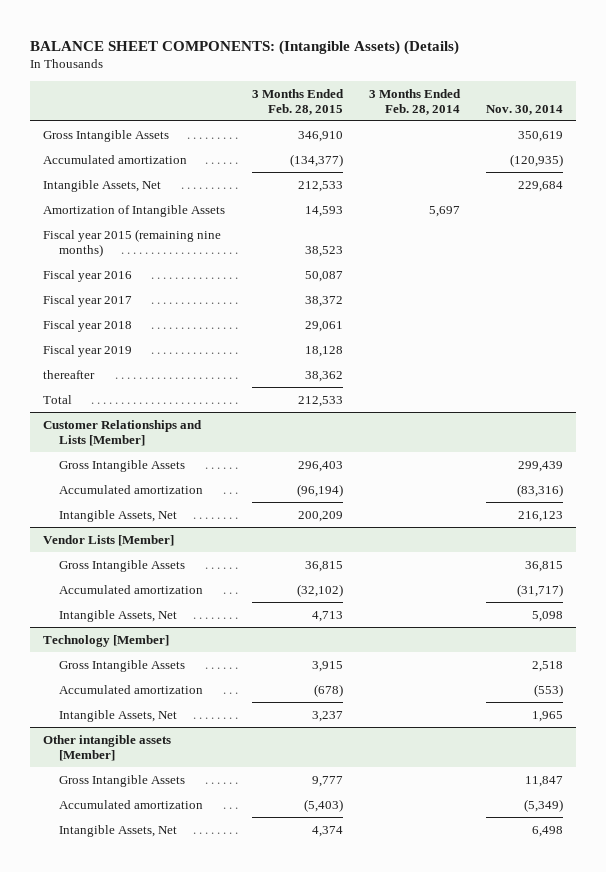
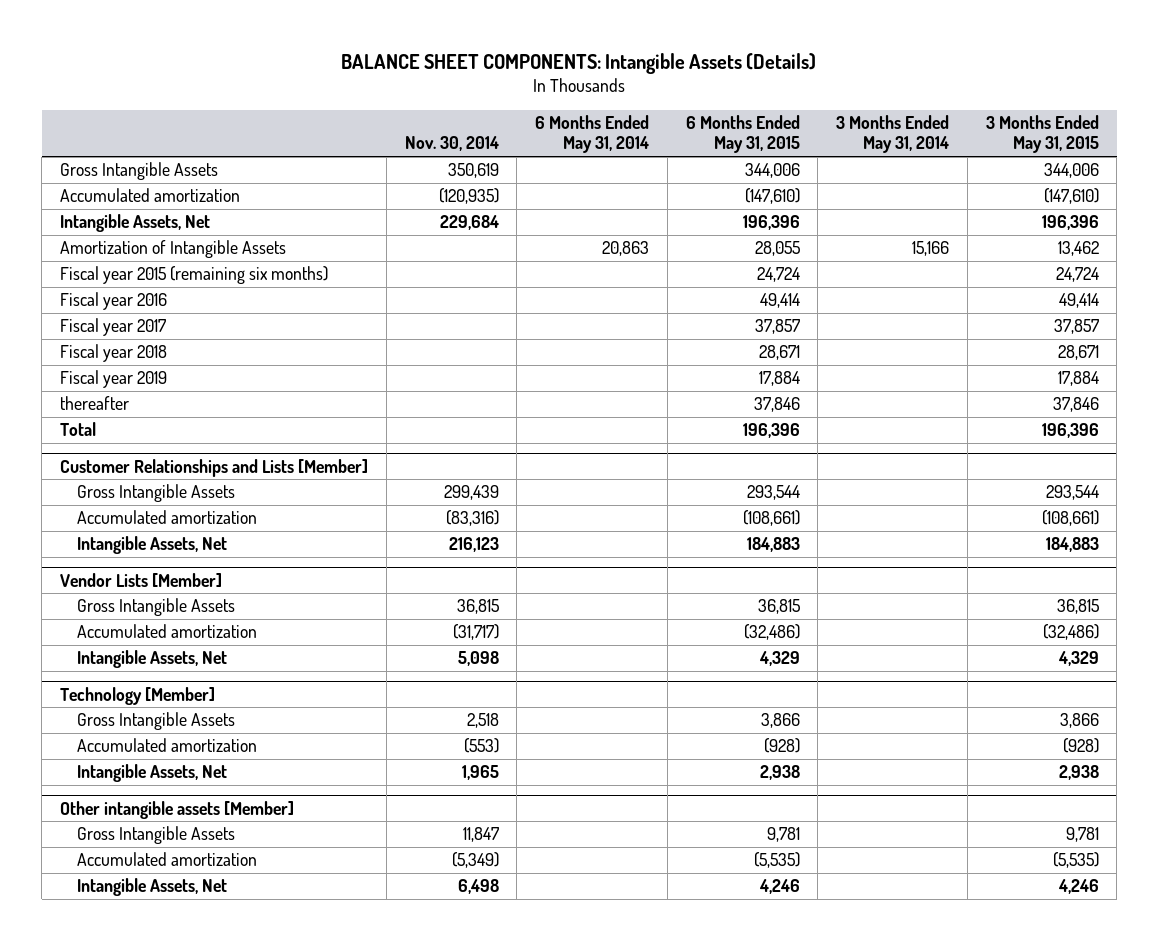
- BALANCE SHEET COMPONENTS: (Intangible Assets) (Details)
+ BALANCE SHEET COMPONENTS: Intangible Assets (Details)
- | 3 Months Ended Feb. 28, 2015 | 3 Months Ended Feb. 28, 2014 | Nov. 30, 2014
+ | Nov. 30, 2014 | 6 Months Ended May 31, 2014 | 6 Months Ended May 31, 2015 | 3 Months Ended May 31, 2014 | 3 Months Ended May 31, 2015
- Fiscal year 2015 (remaining nine months) | 38,523 | |
+ Fiscal year 2015 (remaining six months) | | | 24,724 | | 24,724

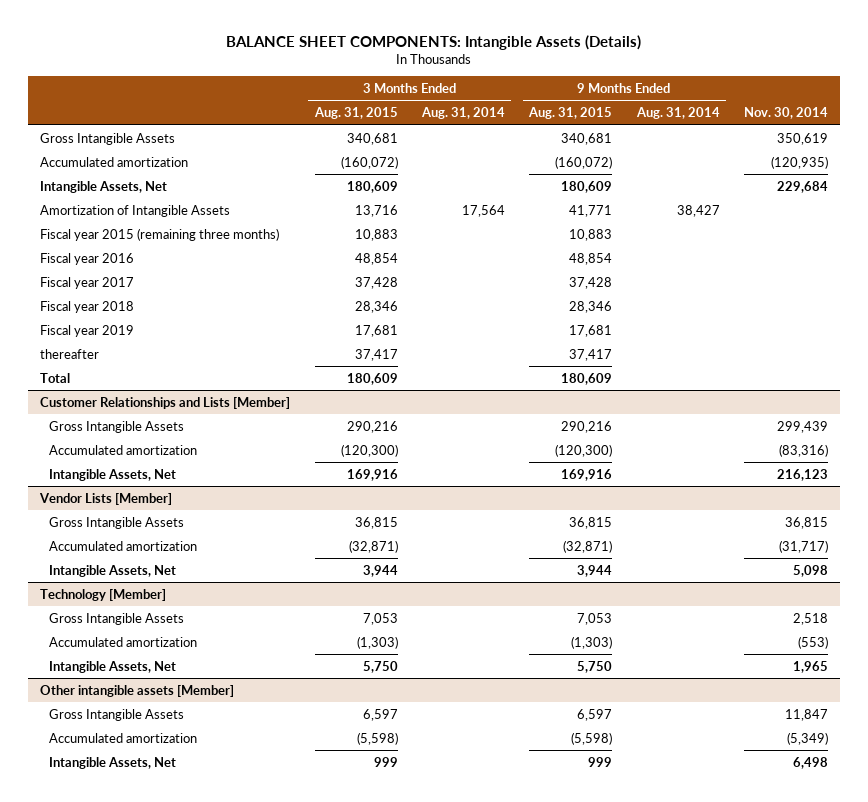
- | Nov. 30, 2014 | 6 Months Ended May 31, 2014 | 6 Months Ended May 31, 2015 | 3 Months Ended May 31, 2014 | 3 Months Ended May 31, 2015
+ | 3 Months Ended Aug. 31, 2015 | 3 Months Ended Aug. 31, 2014 | 9 Months Ended Aug. 31, 2015 | 9 Months Ended Aug. 31, 2014 | Nov. 30, 2014
- Fiscal year 2015 (remaining six months) | | | 24,724 | | 24,724
+ Fiscal year 2015 (remaining three months) | 10,883 | | 10,883 | |

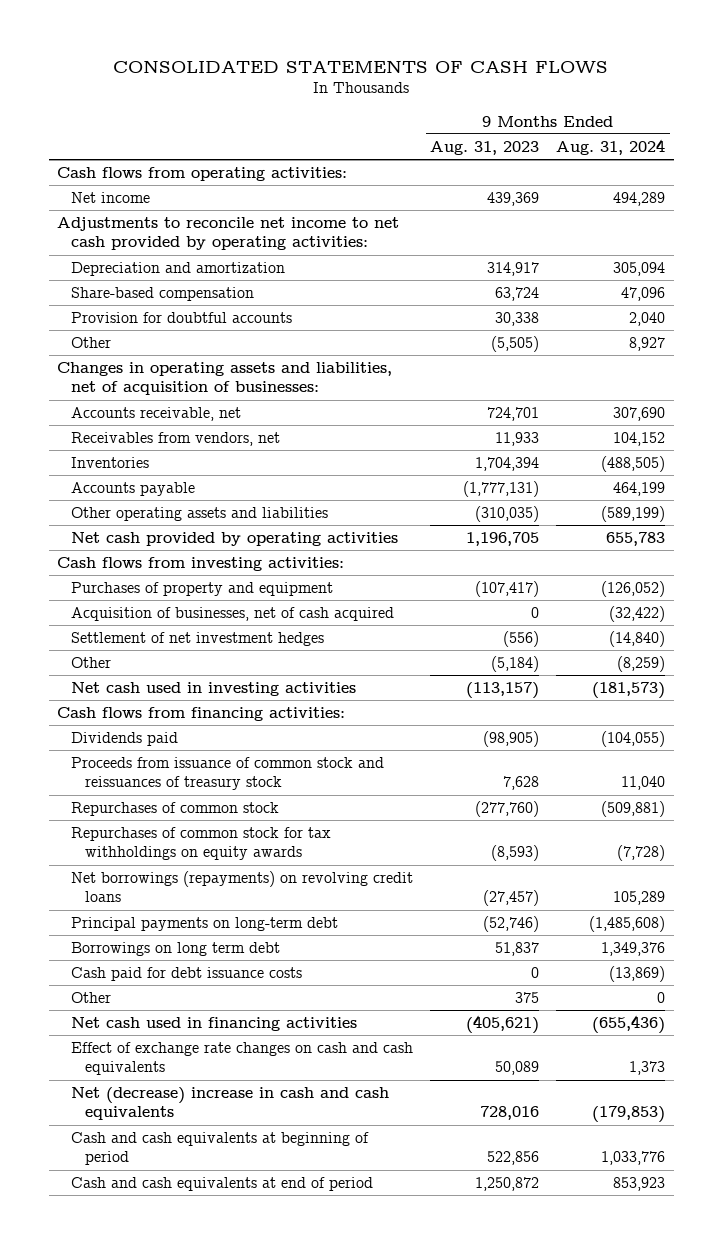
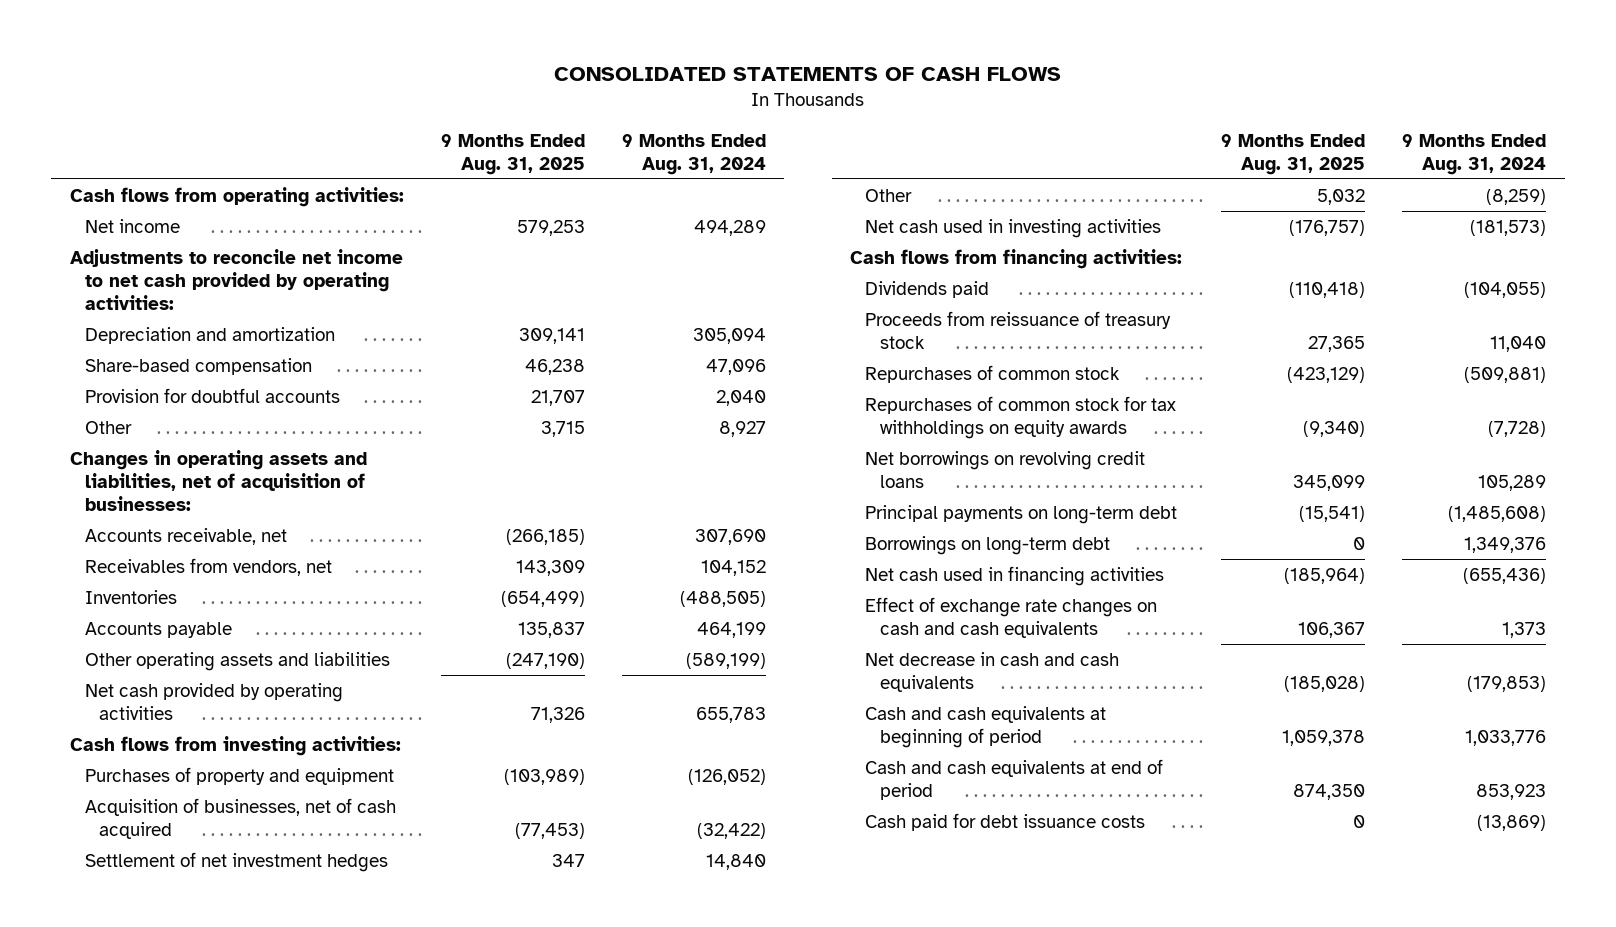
- | 9 Months Ended Aug. 31, 2023 | 9 Months Ended Aug. 31, 2024
+ | 9 Months Ended Aug. 31, 2025 | 9 Months Ended Aug. 31, 2024
- Settlement of net investment hedges | (556) | (14,840)
+ Settlement of net investment hedges | 347 | 14,840
- Proceeds from issuance of common stock and reissuances of treasury stock | 7,628 | 11,040
+ Proceeds from reissuance of treasury stock | 27,365 | 11,040
- Net borrowings (repayments) on revolving credit loans | (27,457) | 105,289
+ Net borrowings on revolving credit loans | 345,099 | 105,289
- Borrowings on long term debt | 51,837 | 1,349,376
- Other | 375 | 0
+ Borrowings on long-term debt | 0 | 1,349,376
- Net (decrease) increase in cash and cash equivalents | 728,016 | (179,853)
+ Net decrease in cash and cash equivalents | (185,028) | (179,853)
moved down: Cash paid for debt issuance costs | 0 | (13,869)

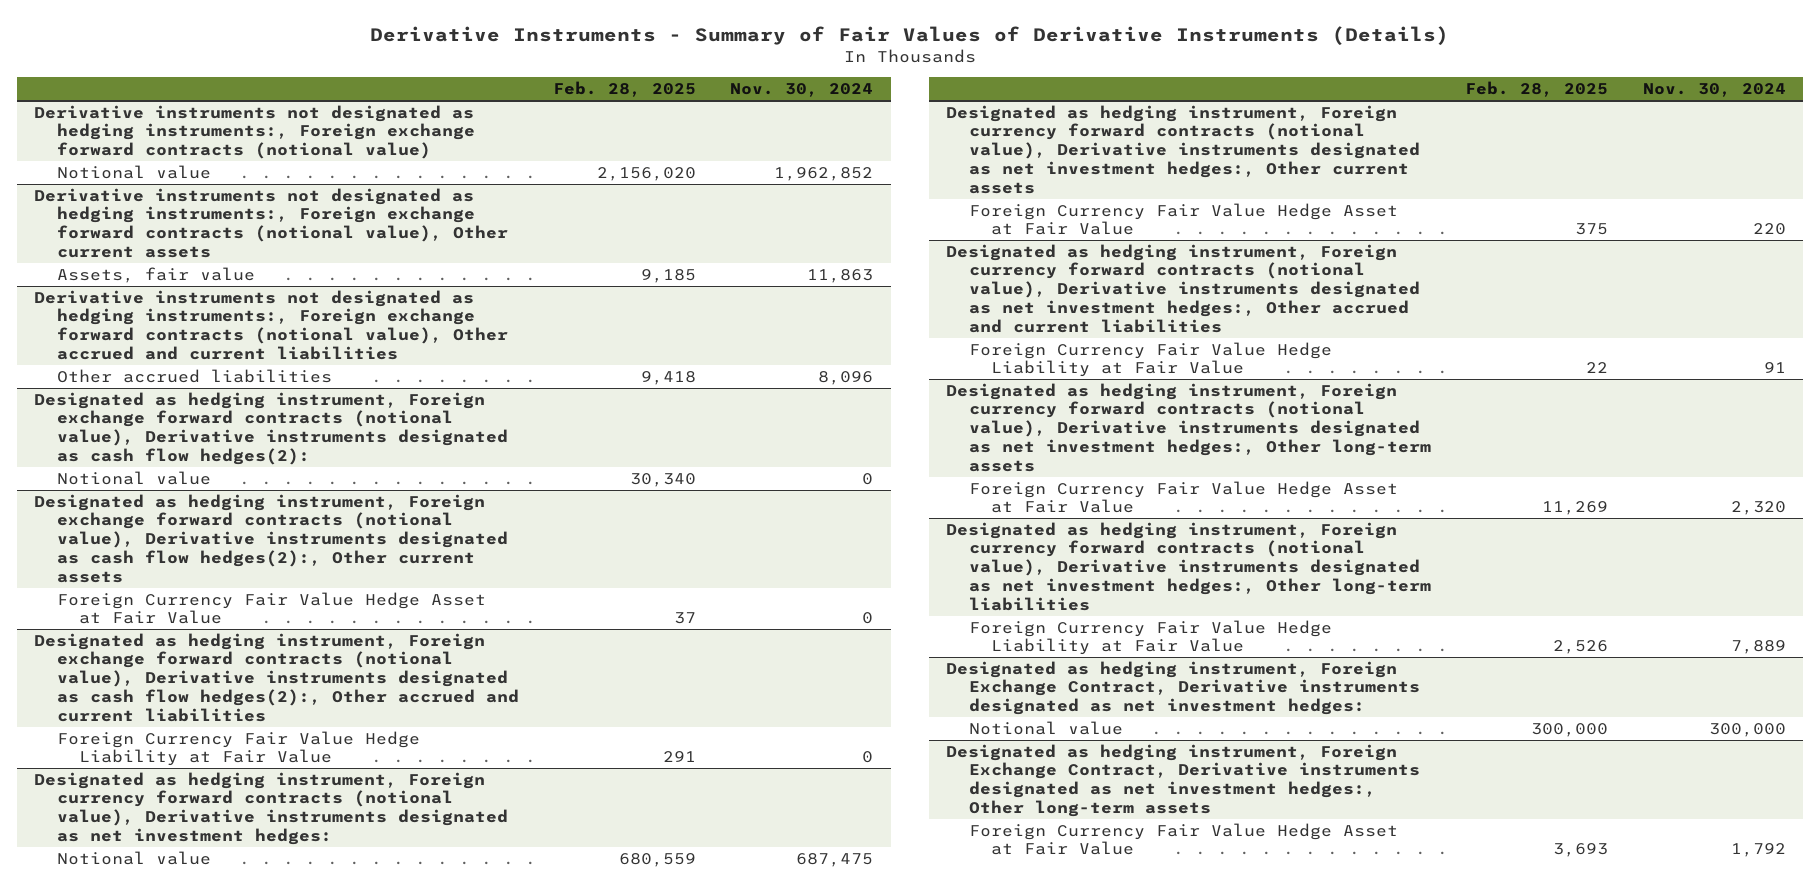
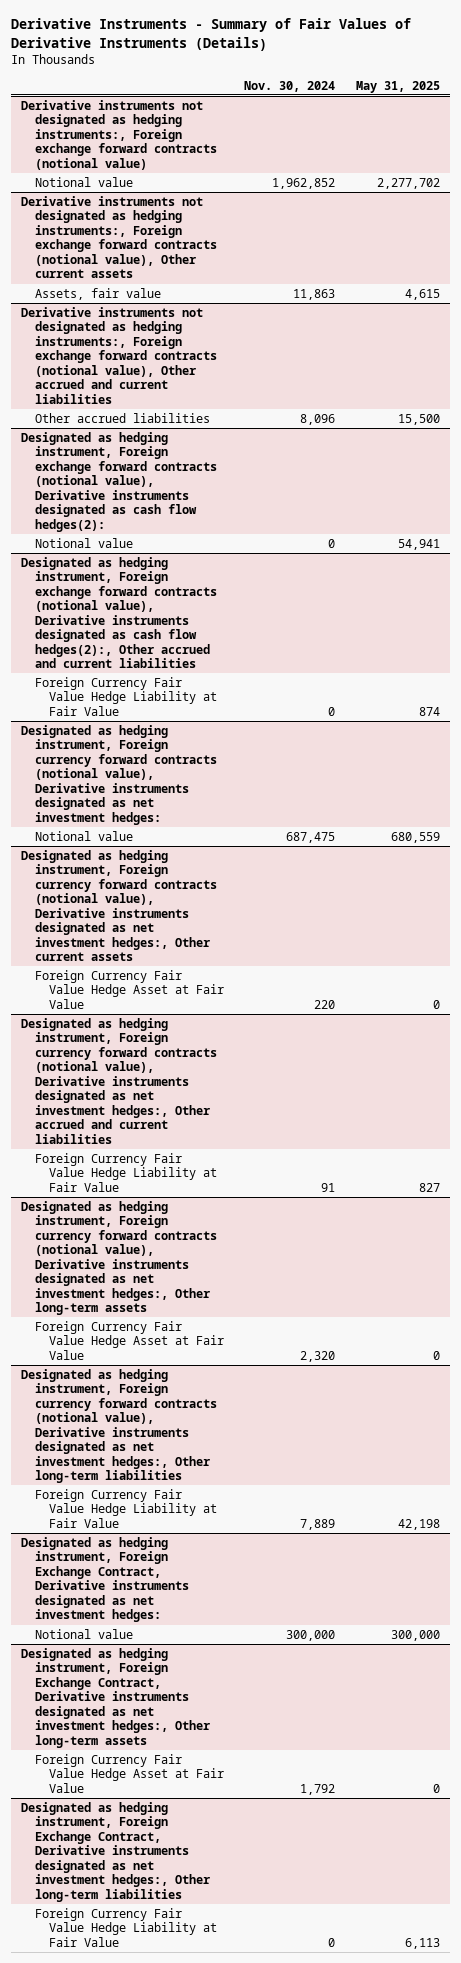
- | Feb. 28, 2025 | Nov. 30, 2024
+ | Nov. 30, 2024 | May 31, 2025
- Designated as hedging instrument, Foreign exchange forward contracts (notional value), Derivative instruments designated as cash flow hedges(2):, Other current assets
- Foreign Currency Fair Value Hedge Asset at Fair Value | 37 | 0
+ Designated as hedging instrument, Foreign Exchange Contract, Derivative instruments designated as net investment hedges:, Other long-term liabilities
+ Foreign Currency Fair Value Hedge Liability at Fair Value | 0 | 6,113

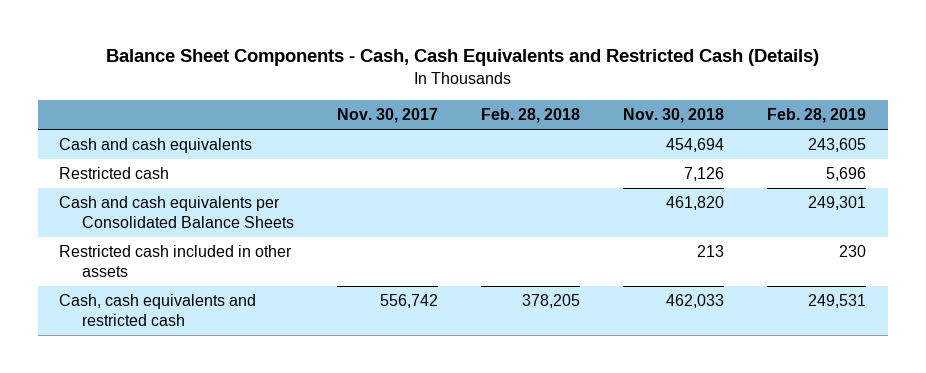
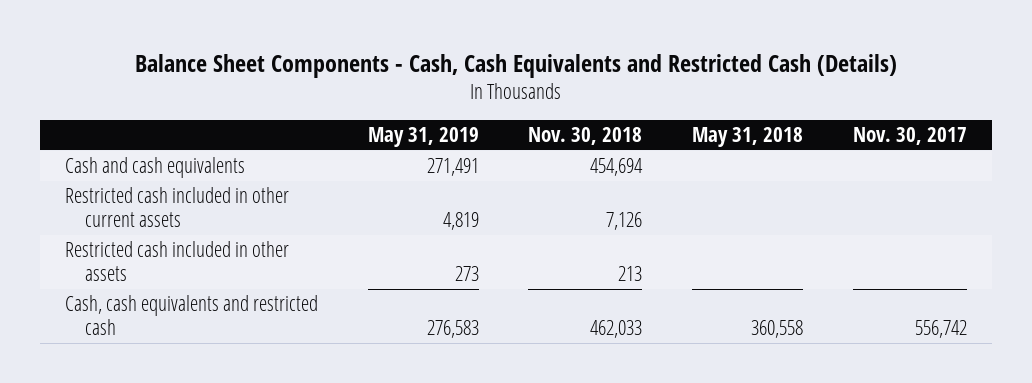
- | Nov. 30, 2017 | Feb. 28, 2018 | Nov. 30, 2018 | Feb. 28, 2019
+ | May 31, 2019 | Nov. 30, 2018 | May 31, 2018 | Nov. 30, 2017
- Restricted cash | | | 7,126 | 5,696
- Cash and cash equivalents per Consolidated Balance Sheets | | | 461,820 | 249,301
+ Restricted cash included in other current assets | 4,819 | 7,126 | |

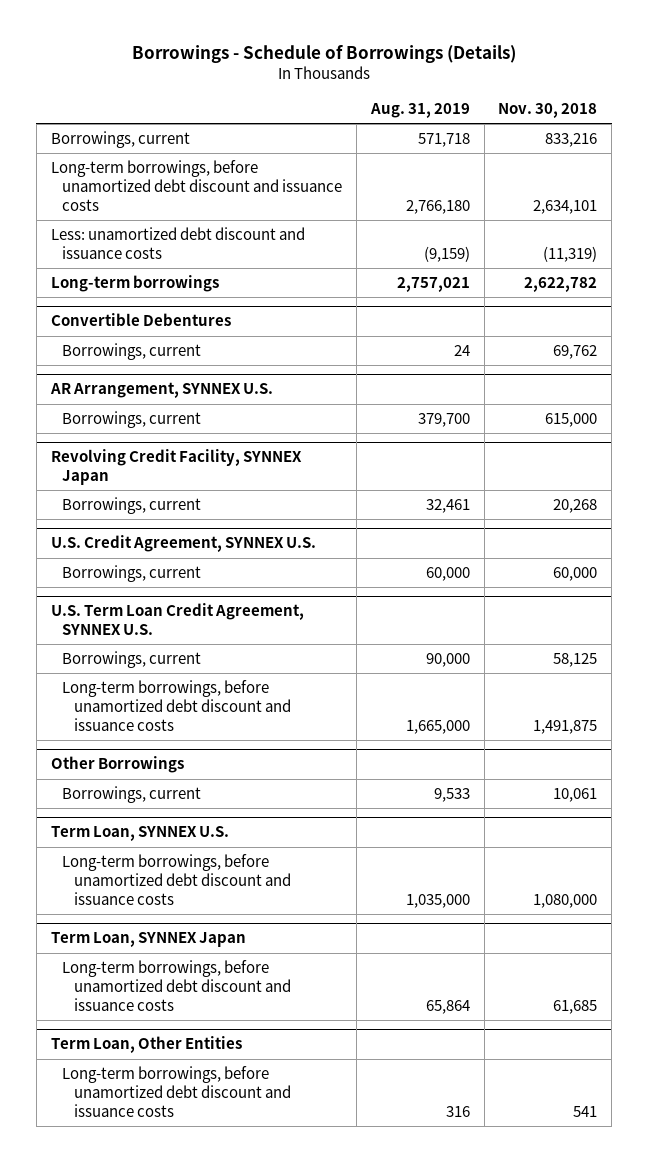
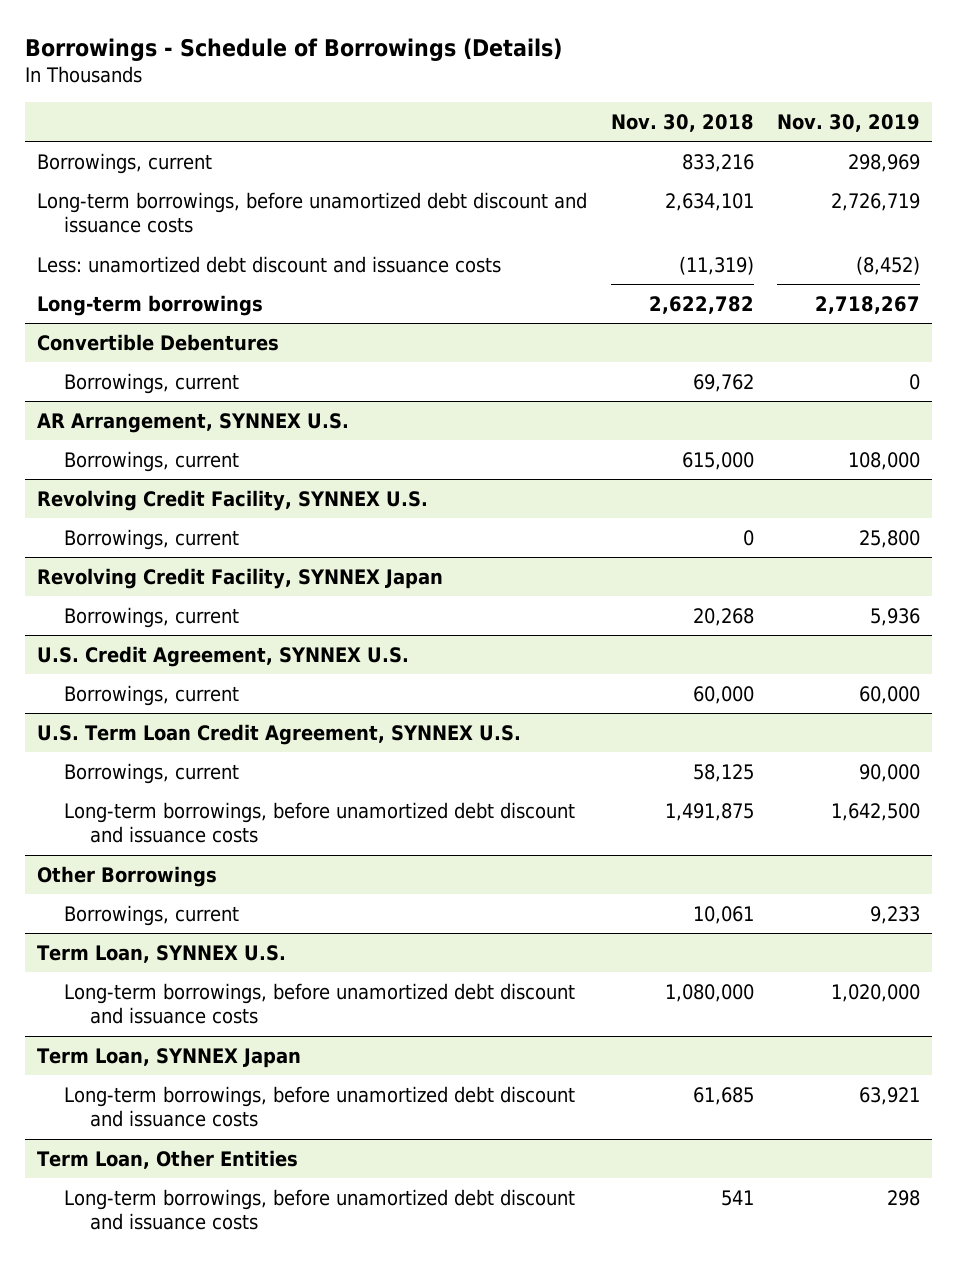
- | Aug. 31, 2019 | Nov. 30, 2018
+ | Nov. 30, 2018 | Nov. 30, 2019
+ Revolving Credit Facility, SYNNEX U.S.
+ Borrowings, current | 0 | 25,800

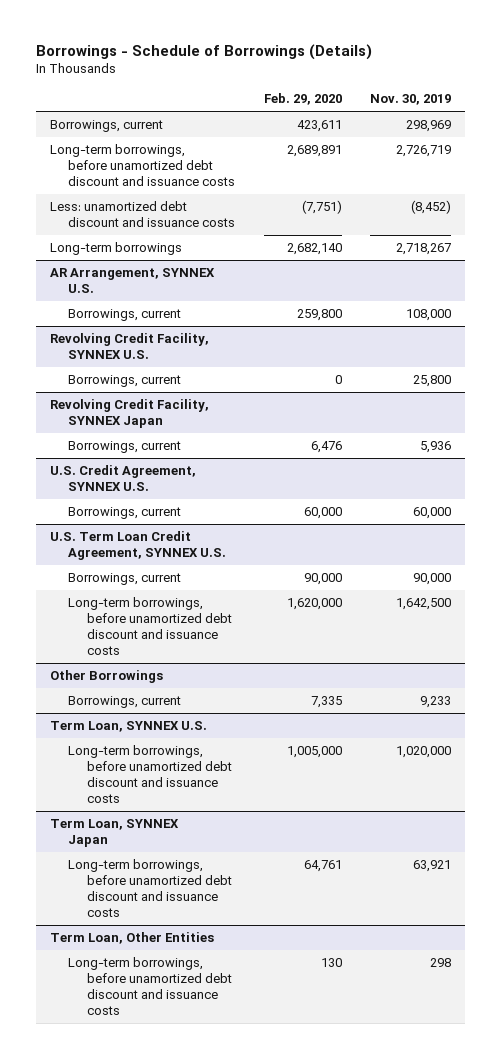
- | Nov. 30, 2018 | Nov. 30, 2019
+ | Feb. 29, 2020 | Nov. 30, 2019
- Convertible Debentures
- Borrowings, current | 69,762 | 0

